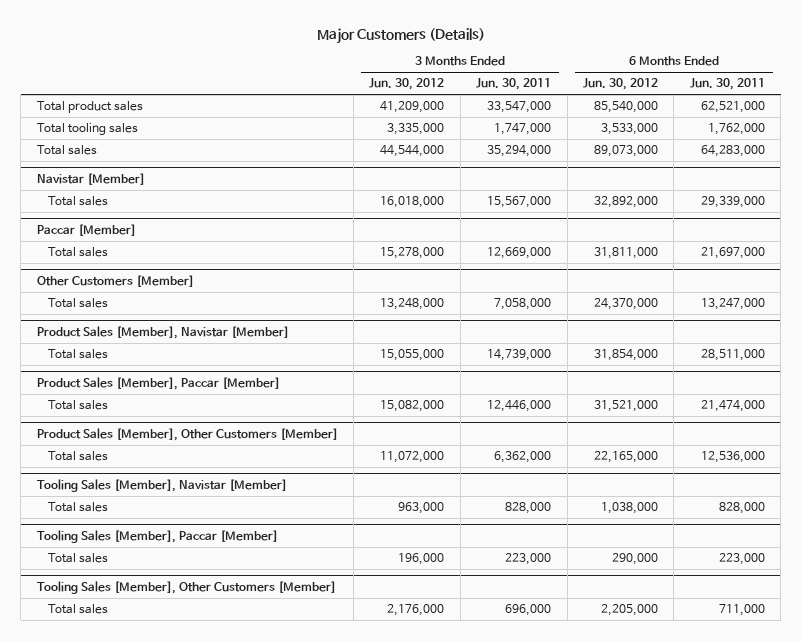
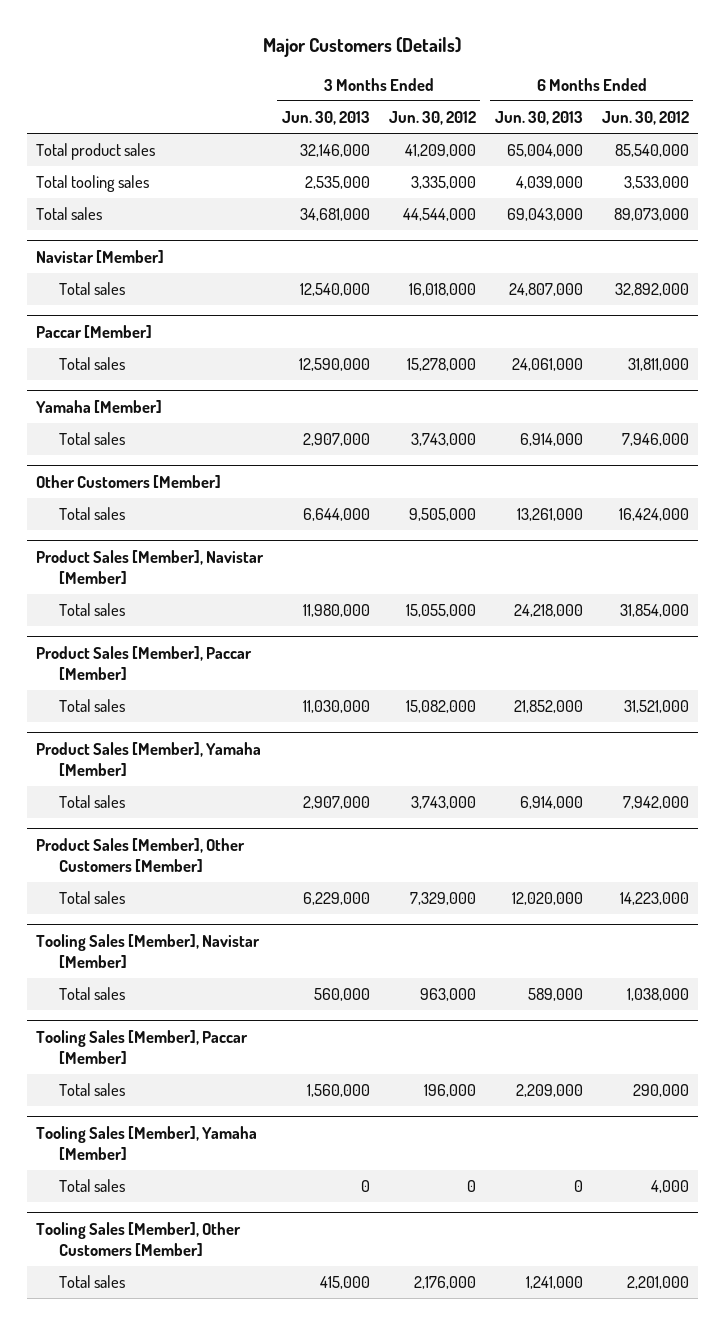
- | 3 Months Ended Jun. 30, 2012 | 3 Months Ended Jun. 30, 2011 | 6 Months Ended Jun. 30, 2012 | 6 Months Ended Jun. 30, 2011
+ | 3 Months Ended Jun. 30, 2013 | 3 Months Ended Jun. 30, 2012 | 6 Months Ended Jun. 30, 2013 | 6 Months Ended Jun. 30, 2012
+ Yamaha [Member]
+ Total sales | 2,907,000 | 3,743,000 | 6,914,000 | 7,946,000
@ Other Customers [Member]
- Total sales | 13,248,000 | 7,058,000 | 24,370,000 | 13,247,000
+ Total sales | 6,644,000 | 9,505,000 | 13,261,000 | 16,424,000
+ Product Sales [Member], Yamaha [Member]
+ Total sales | 2,907,000 | 3,743,000 | 6,914,000 | 7,942,000
@ Product Sales [Member], Other Customers [Member]
- Total sales | 11,072,000 | 6,362,000 | 22,165,000 | 12,536,000
+ Total sales | 6,229,000 | 7,329,000 | 12,020,000 | 14,223,000
+ Tooling Sales [Member], Yamaha [Member]
+ Total sales | 0 | 0 | 0 | 4,000
@ Tooling Sales [Member], Other Customers [Member]
- Total sales | 2,176,000 | 696,000 | 2,205,000 | 711,000
+ Total sales | 415,000 | 2,176,000 | 1,241,000 | 2,201,000

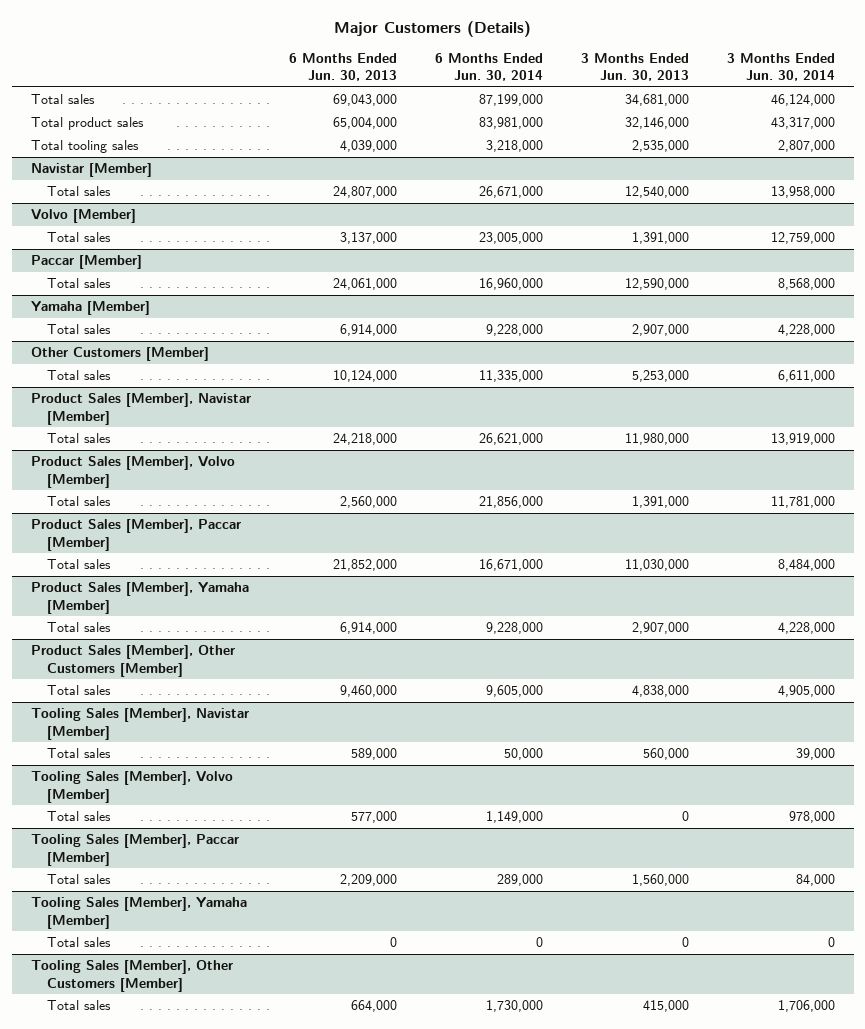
- | 3 Months Ended Jun. 30, 2013 | 3 Months Ended Jun. 30, 2012 | 6 Months Ended Jun. 30, 2013 | 6 Months Ended Jun. 30, 2012
+ | 6 Months Ended Jun. 30, 2013 | 6 Months Ended Jun. 30, 2014 | 3 Months Ended Jun. 30, 2013 | 3 Months Ended Jun. 30, 2014
moved up: Total sales | 69,043,000 | 87,199,000 | 34,681,000 | 46,124,000
+ Volvo [Member]
+ Total sales | 3,137,000 | 23,005,000 | 1,391,000 | 12,759,000
@ Other Customers [Member]
- Total sales | 6,644,000 | 9,505,000 | 13,261,000 | 16,424,000
+ Total sales | 10,124,000 | 11,335,000 | 5,253,000 | 6,611,000
+ Product Sales [Member], Volvo [Member]
+ Total sales | 2,560,000 | 21,856,000 | 1,391,000 | 11,781,000
@ Product Sales [Member], Other Customers [Member]
- Total sales | 6,229,000 | 7,329,000 | 12,020,000 | 14,223,000
+ Total sales | 9,460,000 | 9,605,000 | 4,838,000 | 4,905,000
+ Tooling Sales [Member], Volvo [Member]
+ Total sales | 577,000 | 1,149,000 | 0 | 978,000
@ Tooling Sales [Member], Other Customers [Member]
- Total sales | 415,000 | 2,176,000 | 1,241,000 | 2,201,000
+ Total sales | 664,000 | 1,730,000 | 415,000 | 1,706,000

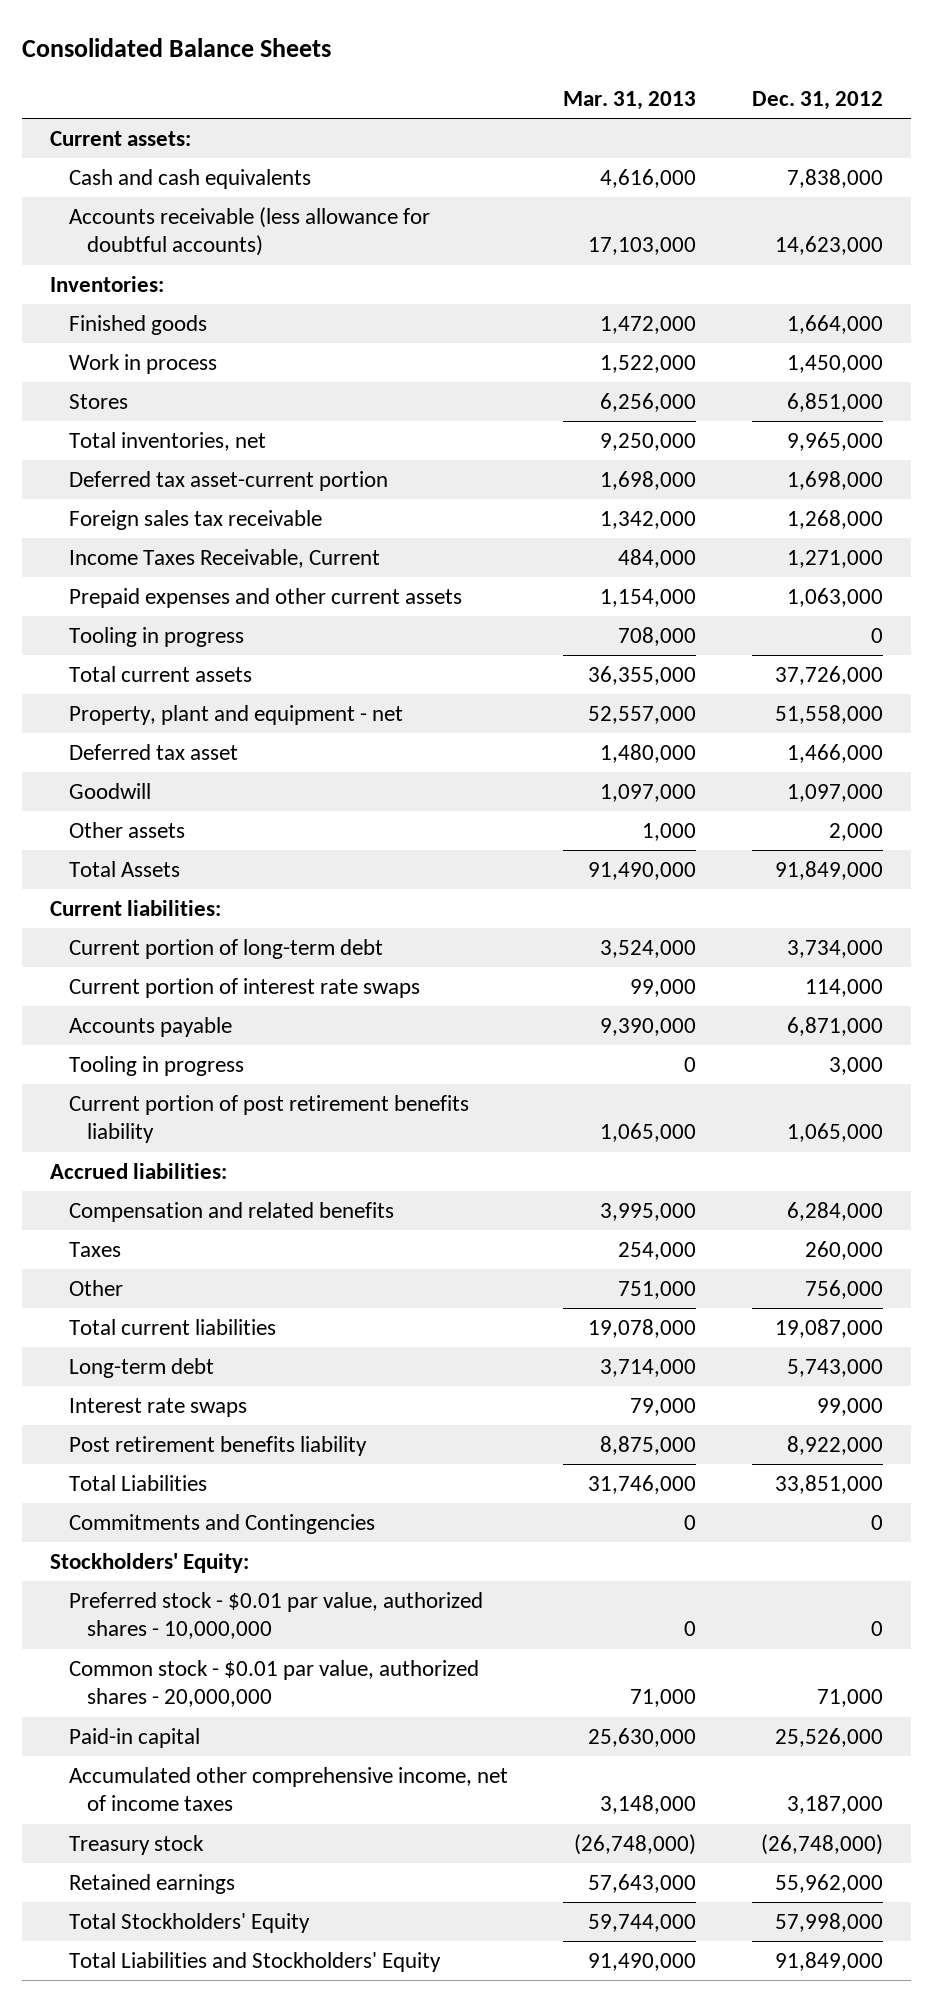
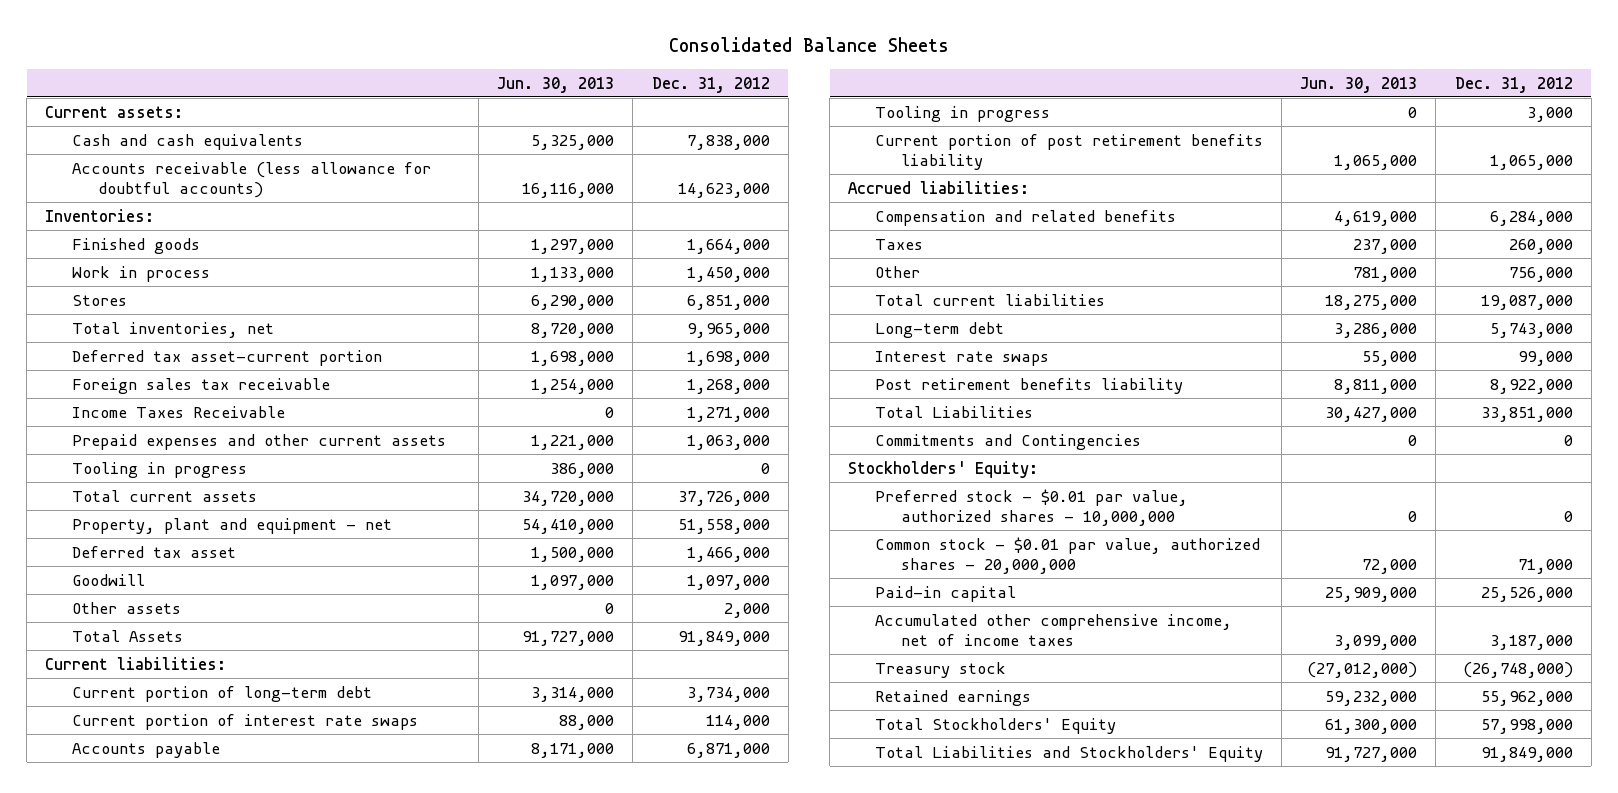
- | Mar. 31, 2013 | Dec. 31, 2012
+ | Jun. 30, 2013 | Dec. 31, 2012
- Income Taxes Receivable, Current | 484,000 | 1,271,000
+ Income Taxes Receivable | 0 | 1,271,000

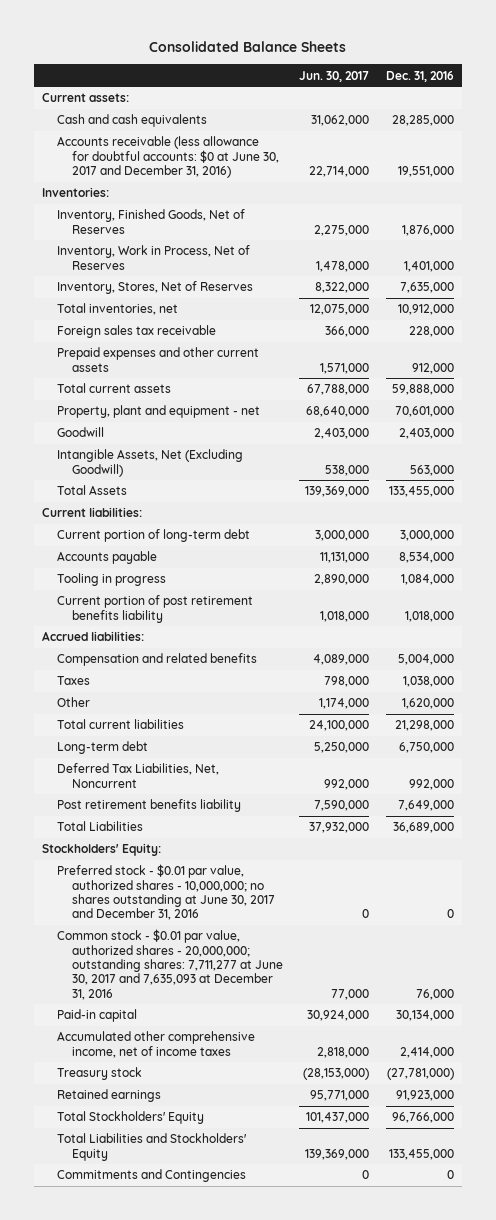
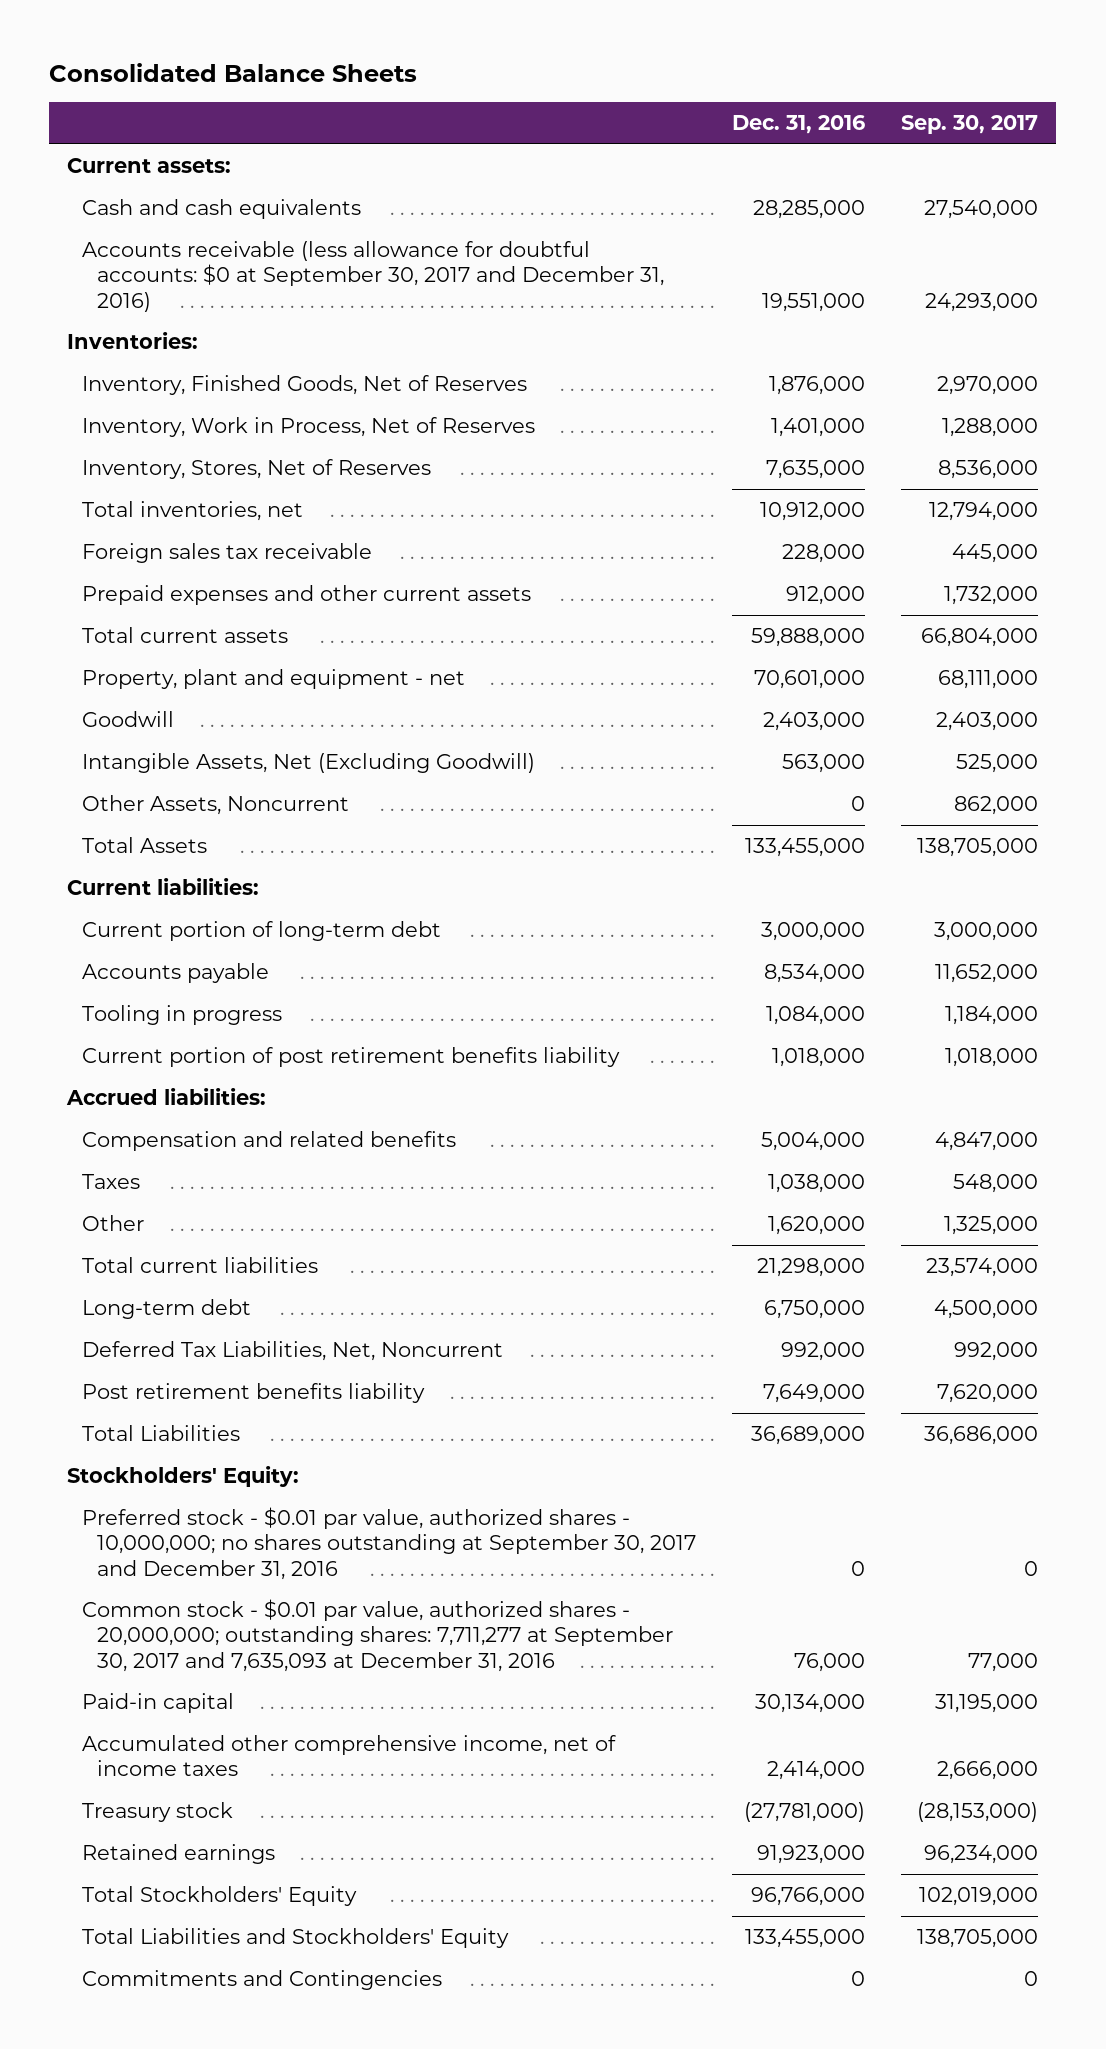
- | Jun. 30, 2017 | Dec. 31, 2016
+ | Dec. 31, 2016 | Sep. 30, 2017
- Accounts receivable (less allowance for doubtful accounts: $0 at June 30, 2017 and December 31, 2016) | 22,714,000 | 19,551,000
+ Accounts receivable (less allowance for doubtful accounts: $0 at September 30, 2017 and December 31, 2016) | 19,551,000 | 24,293,000
+ Other Assets, Noncurrent | 0 | 862,000
- Preferred stock - $0.01 par value, authorized shares - 10,000,000; no shares outstanding at June 30, 2017 and December 31, 2016 | 0 | 0
- Common stock - $0.01 par value, authorized shares - 20,000,000; outstanding shares: 7,711,277 at June 30, 2017 and 7,635,093 at December 31, 2016 | 77,000 | 76,000
+ Preferred stock - $0.01 par value, authorized shares - 10,000,000; no shares outstanding at September 30, 2017 and December 31, 2016 | 0 | 0
+ Common stock - $0.01 par value, authorized shares - 20,000,000; outstanding shares: 7,711,277 at September 30, 2017 and 7,635,093 at December 31, 2016 | 76,000 | 77,000

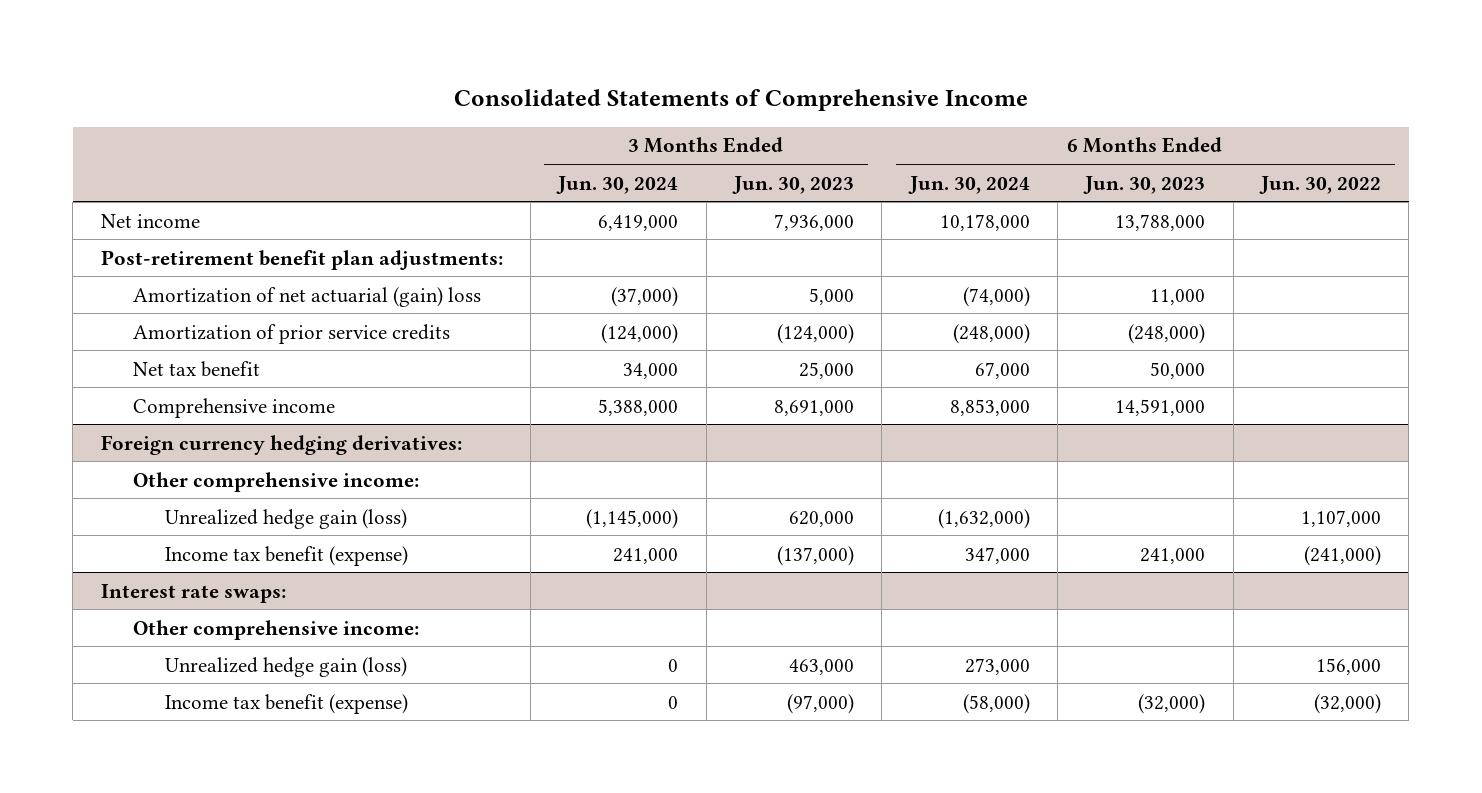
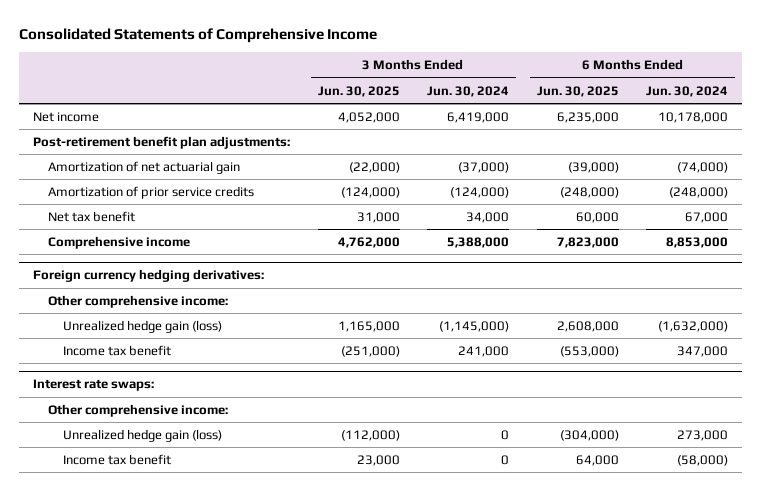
- | 3 Months Ended Jun. 30, 2024 | 3 Months Ended Jun. 30, 2023 | 6 Months Ended Jun. 30, 2024 | 6 Months Ended Jun. 30, 2023 | 6 Months Ended Jun. 30, 2022
+ | 3 Months Ended Jun. 30, 2025 | 3 Months Ended Jun. 30, 2024 | 6 Months Ended Jun. 30, 2025 | 6 Months Ended Jun. 30, 2024
- Amortization of net actuarial (gain) loss | (37,000) | 5,000 | (74,000) | 11,000 |
+ Amortization of net actuarial gain | (22,000) | (37,000) | (39,000) | (74,000)
@ Foreign currency hedging derivatives:
- Income tax benefit (expense) | 241,000 | (137,000) | 347,000 | 241,000 | (241,000)
+ Income tax benefit | (251,000) | 241,000 | (553,000) | 347,000
@ Interest rate swaps:
- Income tax benefit (expense) | 0 | (97,000) | (58,000) | (32,000) | (32,000)
+ Income tax benefit | 23,000 | 0 | 64,000 | (58,000)

